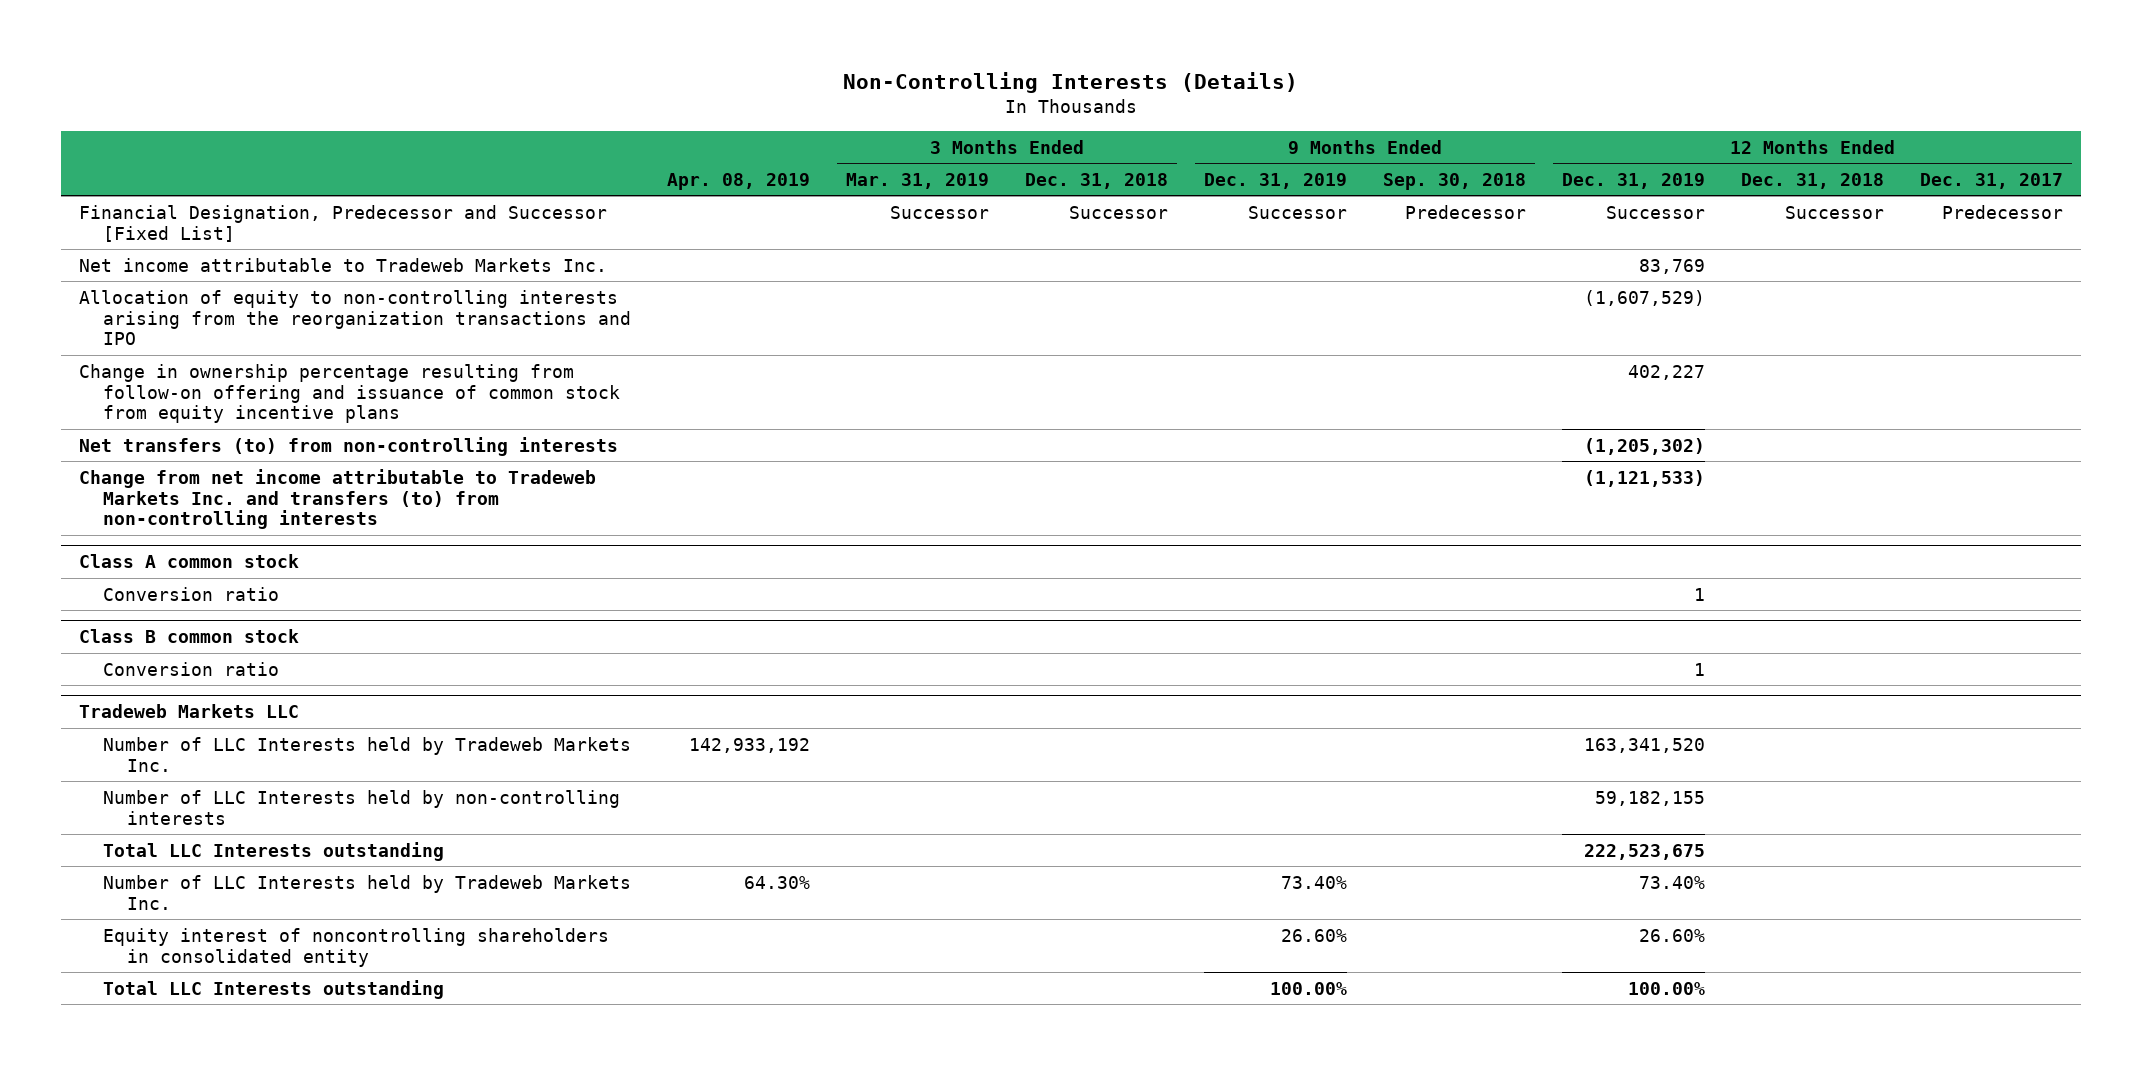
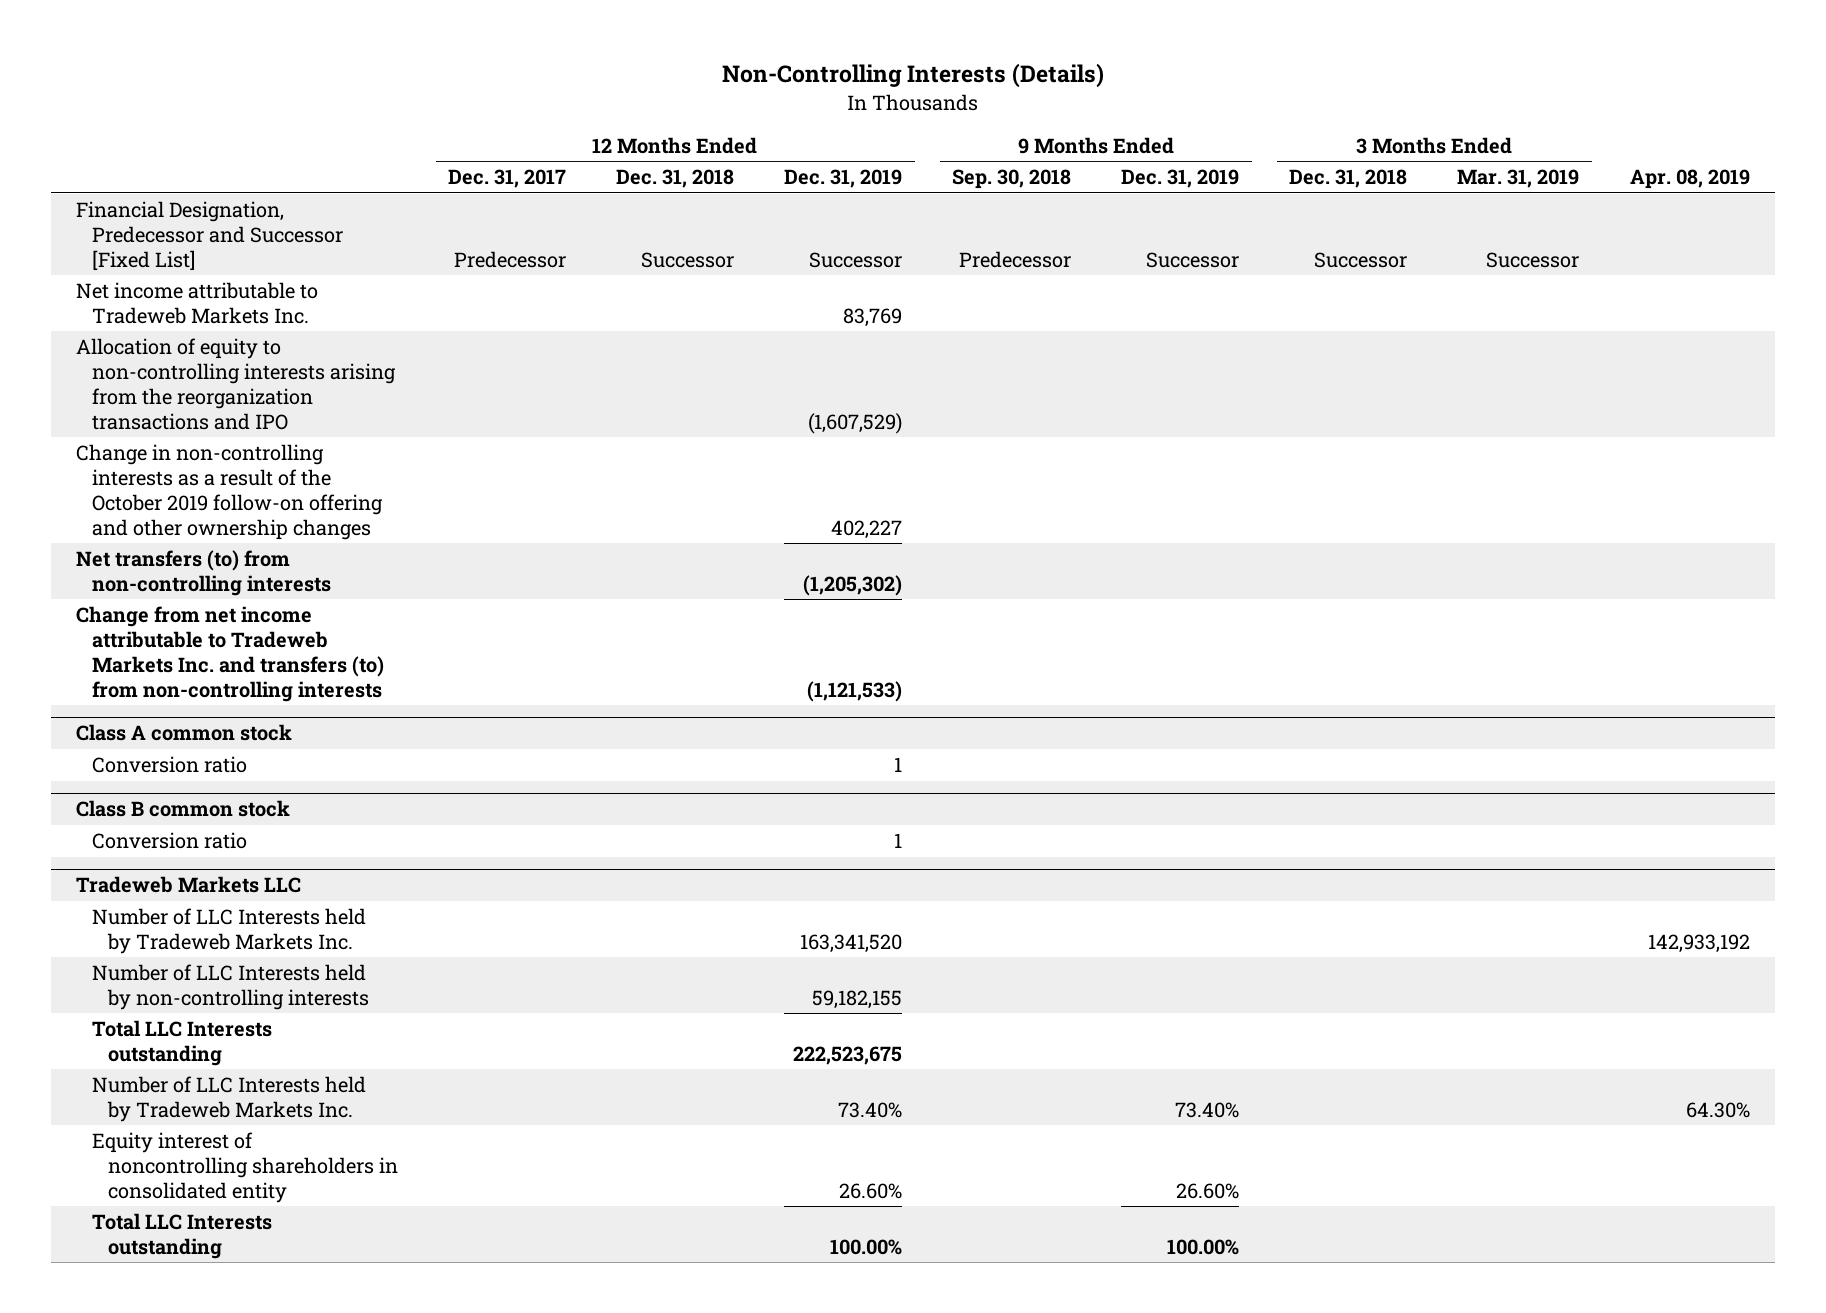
- | Apr. 08, 2019 | 3 Months Ended Mar. 31, 2019 | 3 Months Ended Dec. 31, 2018 | 9 Months Ended Dec. 31, 2019 | 9 Months Ended Sep. 30, 2018 | 12 Months Ended Dec. 31, 2019 | 12 Months Ended Dec. 31, 2018 | 12 Months Ended Dec. 31, 2017
+ | 12 Months Ended Dec. 31, 2017 | 12 Months Ended Dec. 31, 2018 | 12 Months Ended Dec. 31, 2019 | 9 Months Ended Sep. 30, 2018 | 9 Months Ended Dec. 31, 2019 | 3 Months Ended Dec. 31, 2018 | 3 Months Ended Mar. 31, 2019 | Apr. 08, 2019
- Change in ownership percentage resulting from follow-on offering and issuance of common stock from equity incentive plans | | | | | | 402,227 | |
+ Change in non-controlling interests as a result of the October 2019 follow-on offering and other ownership changes | | | 402,227 | | | | |

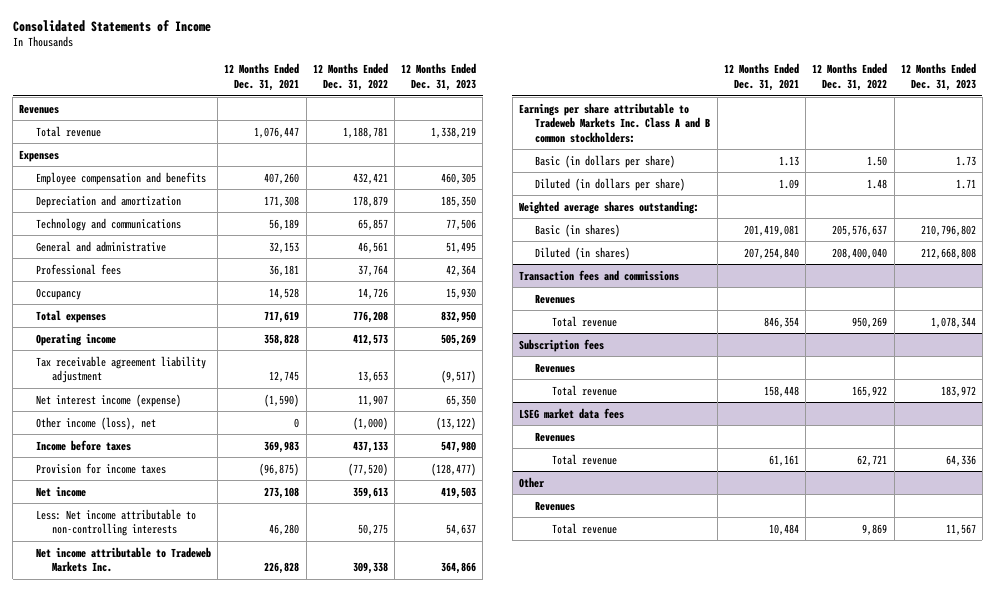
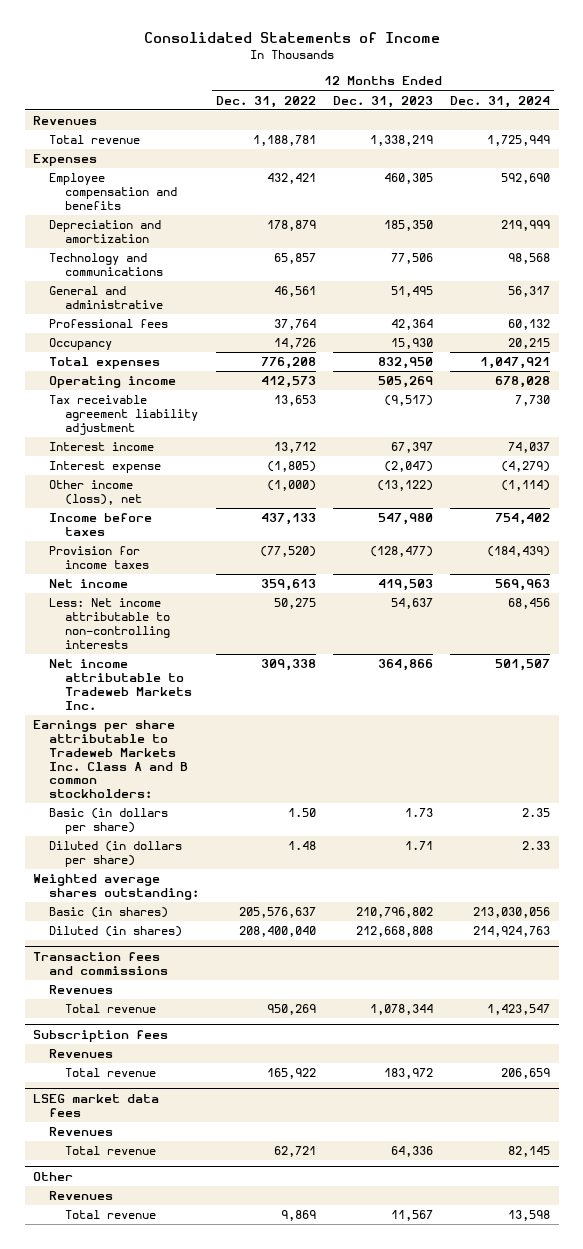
- | 12 Months Ended Dec. 31, 2021 | 12 Months Ended Dec. 31, 2022 | 12 Months Ended Dec. 31, 2023
+ | 12 Months Ended Dec. 31, 2022 | 12 Months Ended Dec. 31, 2023 | 12 Months Ended Dec. 31, 2024
- Net interest income (expense) | (1,590) | 11,907 | 65,350
+ Interest income | 13,712 | 67,397 | 74,037
+ Interest expense | (1,805) | (2,047) | (4,279)

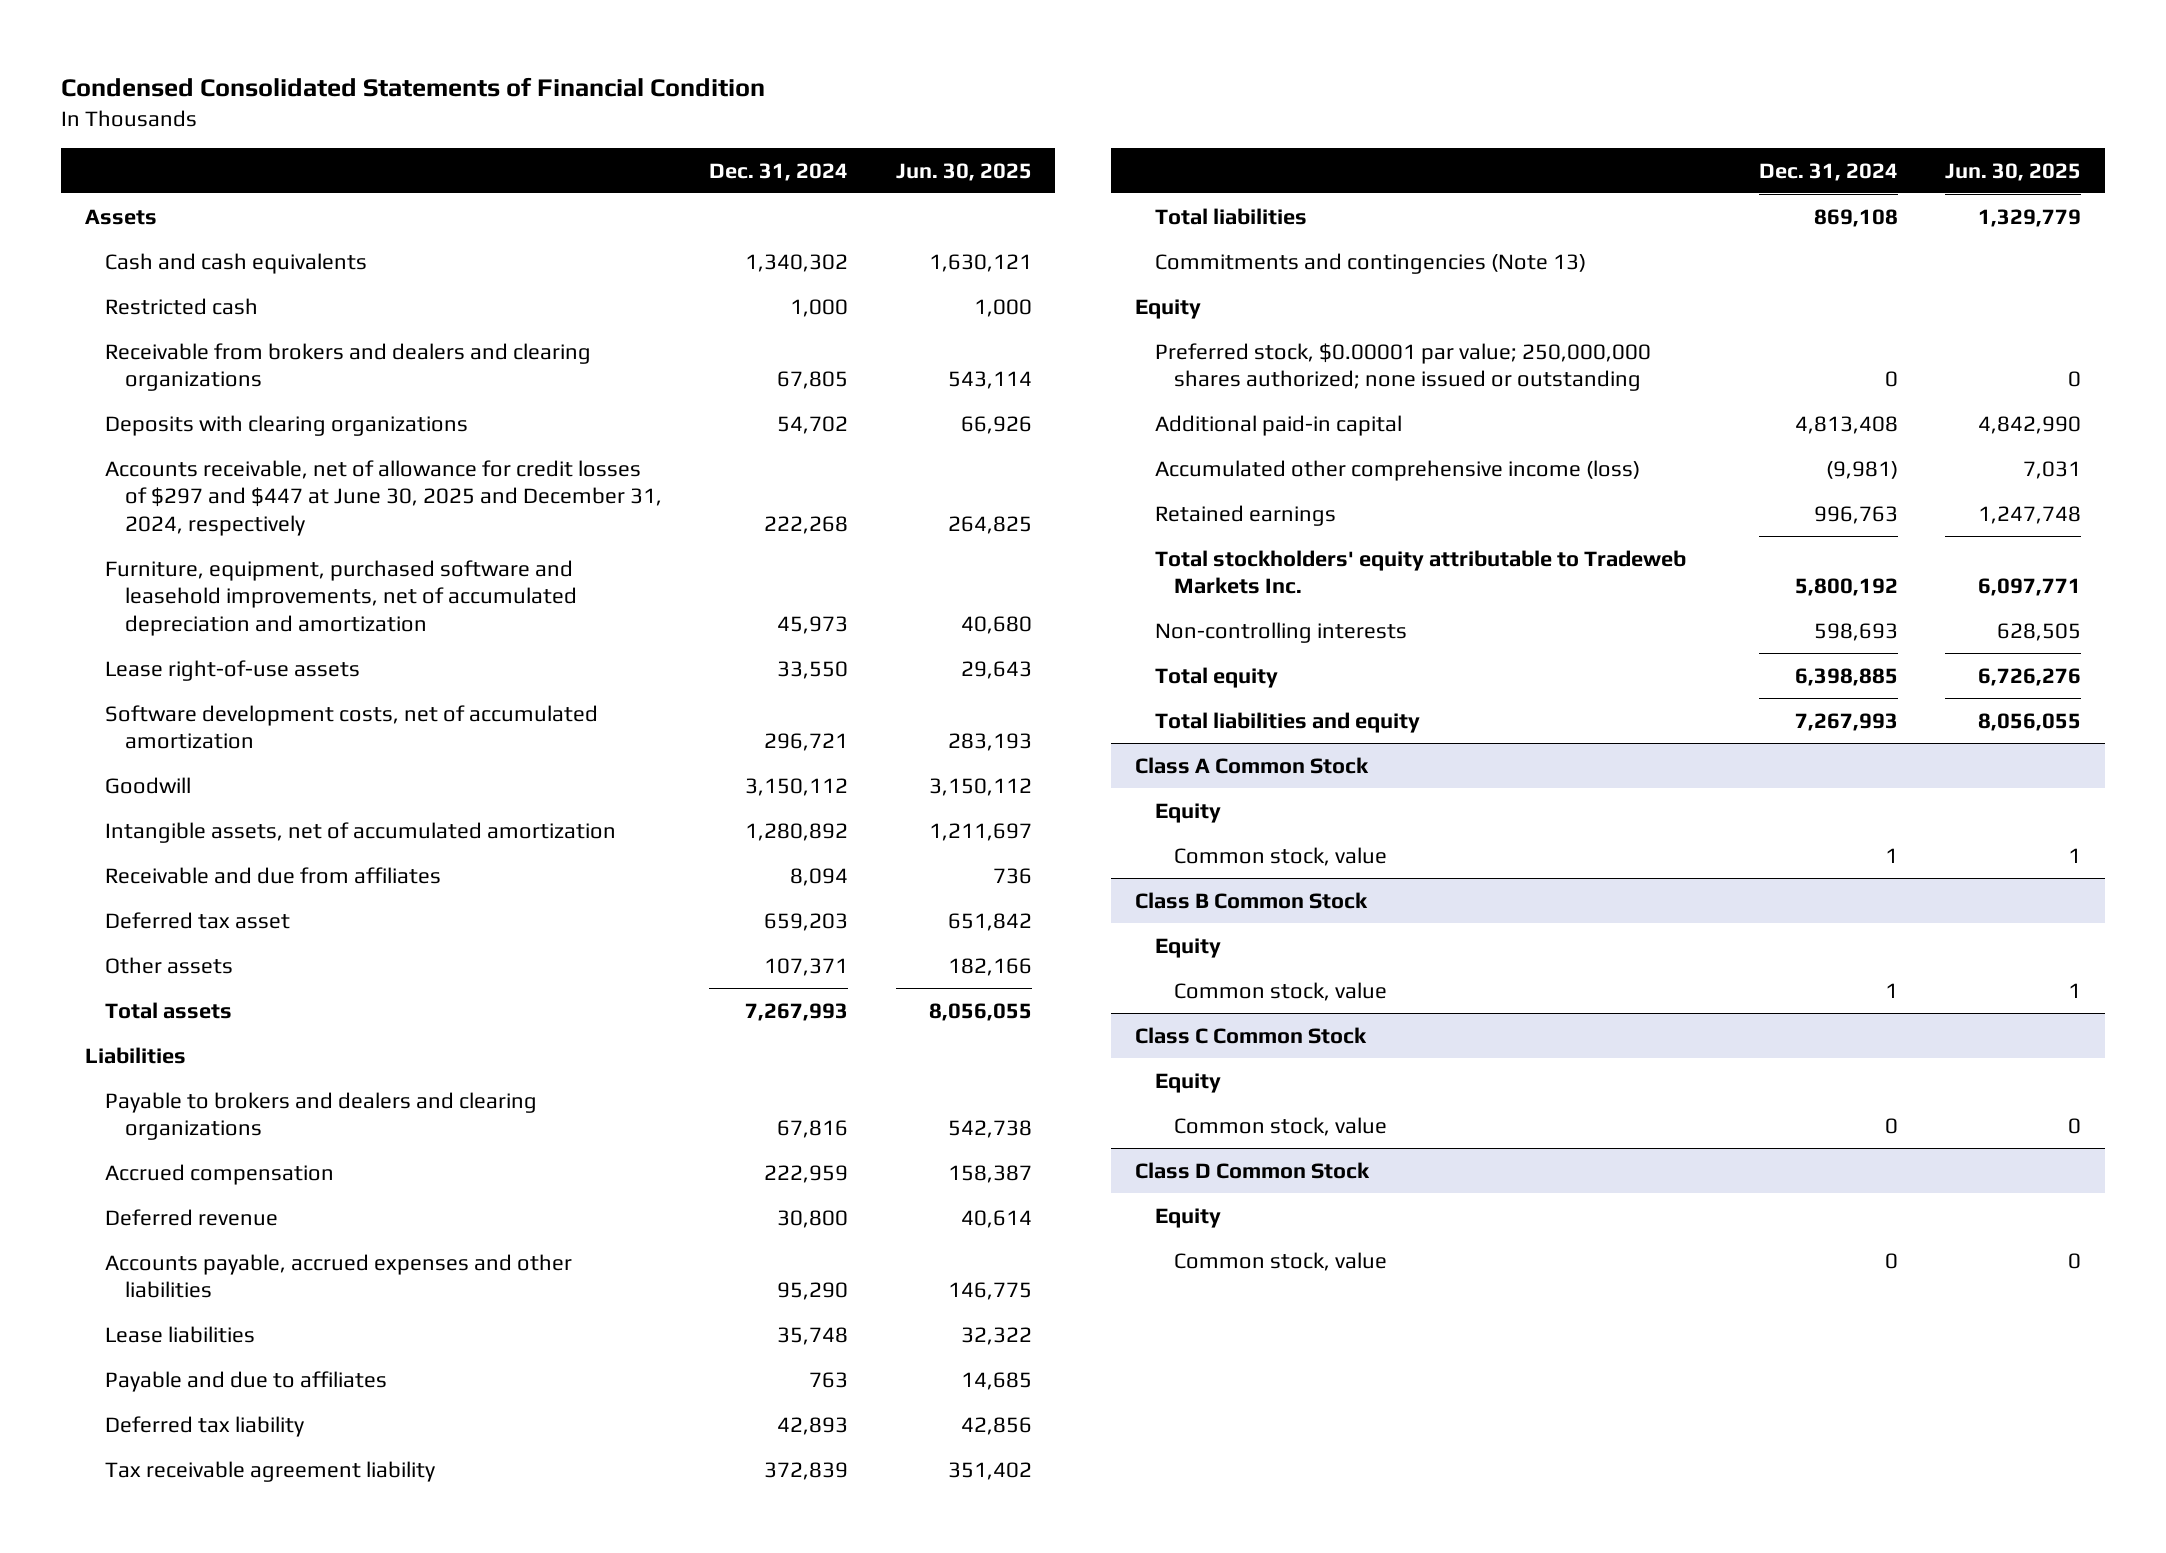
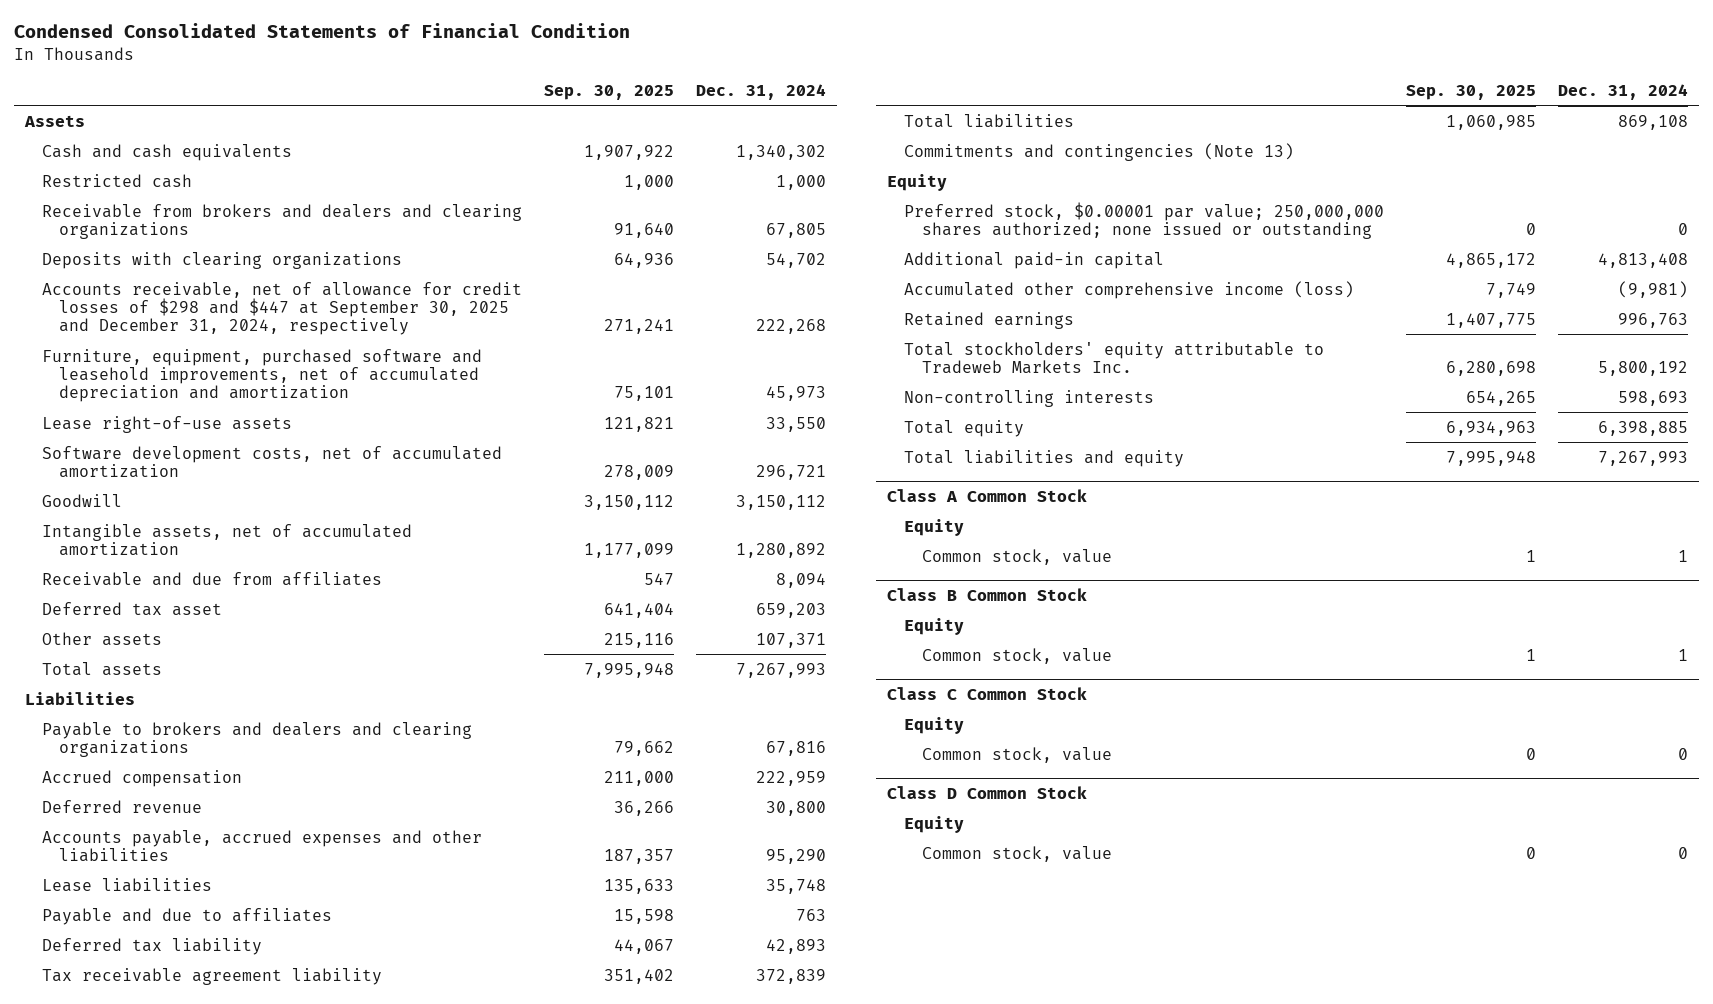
- | Dec. 31, 2024 | Jun. 30, 2025
+ | Sep. 30, 2025 | Dec. 31, 2024
- Accounts receivable, net of allowance for credit losses of $297 and $447 at June 30, 2025 and December 31, 2024, respectively | 222,268 | 264,825
+ Accounts receivable, net of allowance for credit losses of $298 and $447 at September 30, 2025 and December 31, 2024, respectively | 271,241 | 222,268

